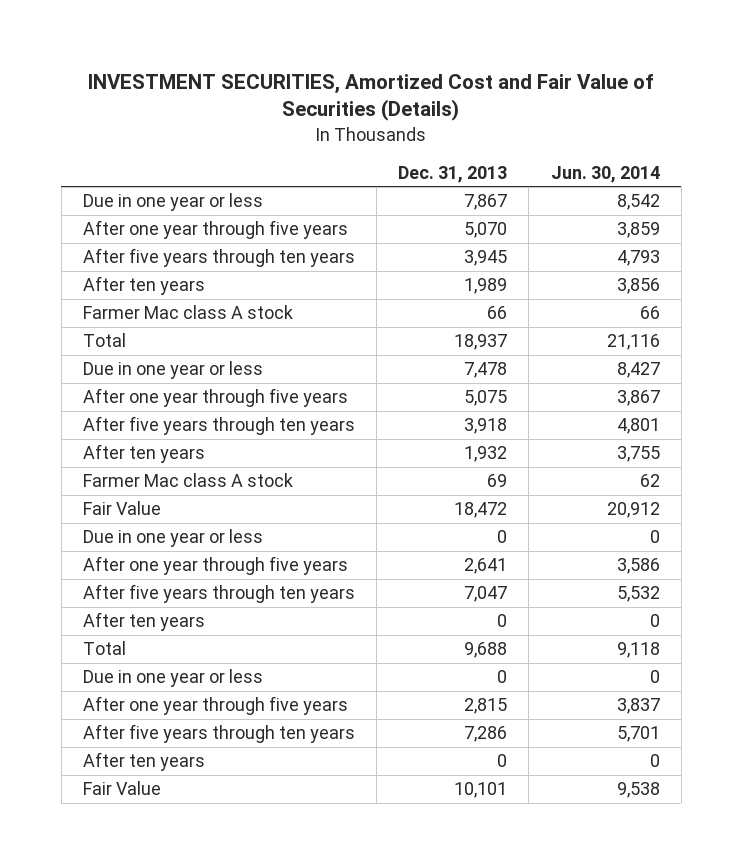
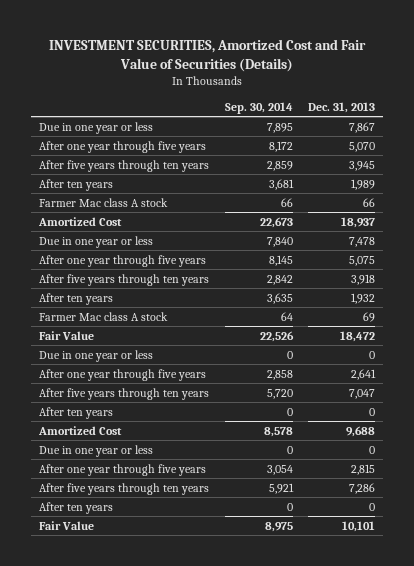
- | Dec. 31, 2013 | Jun. 30, 2014
+ | Sep. 30, 2014 | Dec. 31, 2013
- Total | 18,937 | 21,116
+ Amortized Cost | 22,673 | 18,937
- Total | 9,688 | 9,118
+ Amortized Cost | 8,578 | 9,688

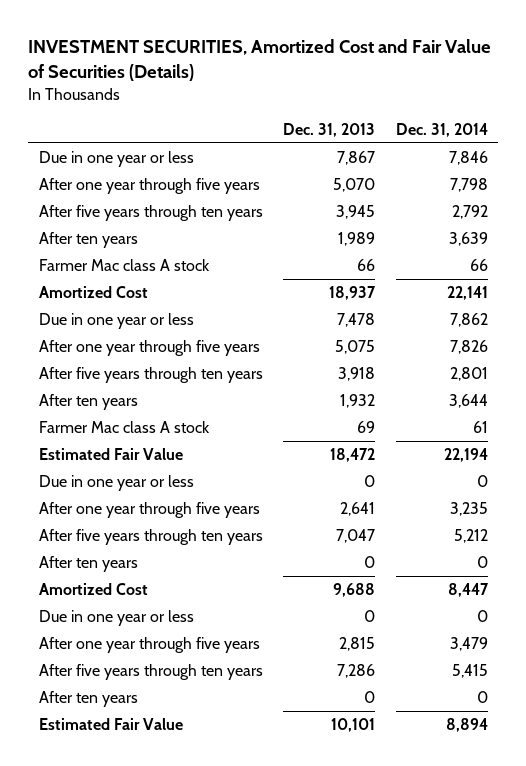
- | Sep. 30, 2014 | Dec. 31, 2013
+ | Dec. 31, 2013 | Dec. 31, 2014
- Fair Value | 22,526 | 18,472
+ Estimated Fair Value | 18,472 | 22,194
- Fair Value | 8,975 | 10,101
+ Estimated Fair Value | 10,101 | 8,894

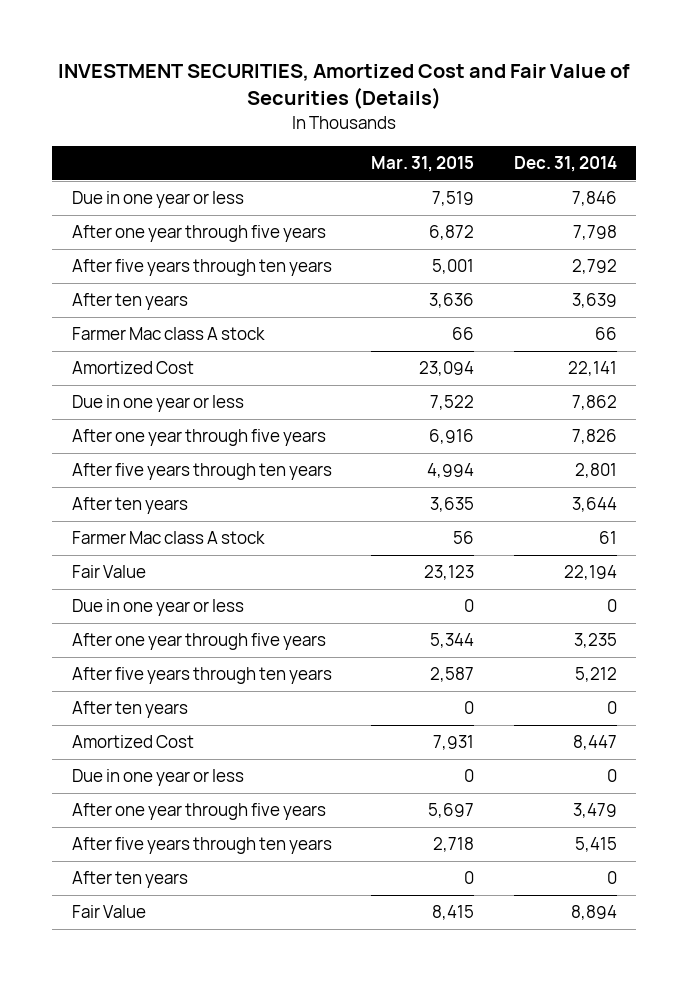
- | Dec. 31, 2013 | Dec. 31, 2014
+ | Mar. 31, 2015 | Dec. 31, 2014
- Estimated Fair Value | 18,472 | 22,194
+ Fair Value | 23,123 | 22,194
- Estimated Fair Value | 10,101 | 8,894
+ Fair Value | 8,415 | 8,894

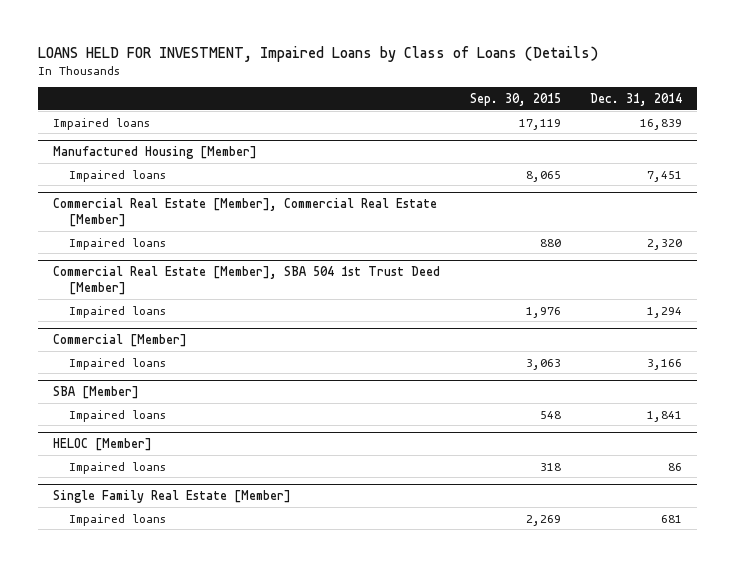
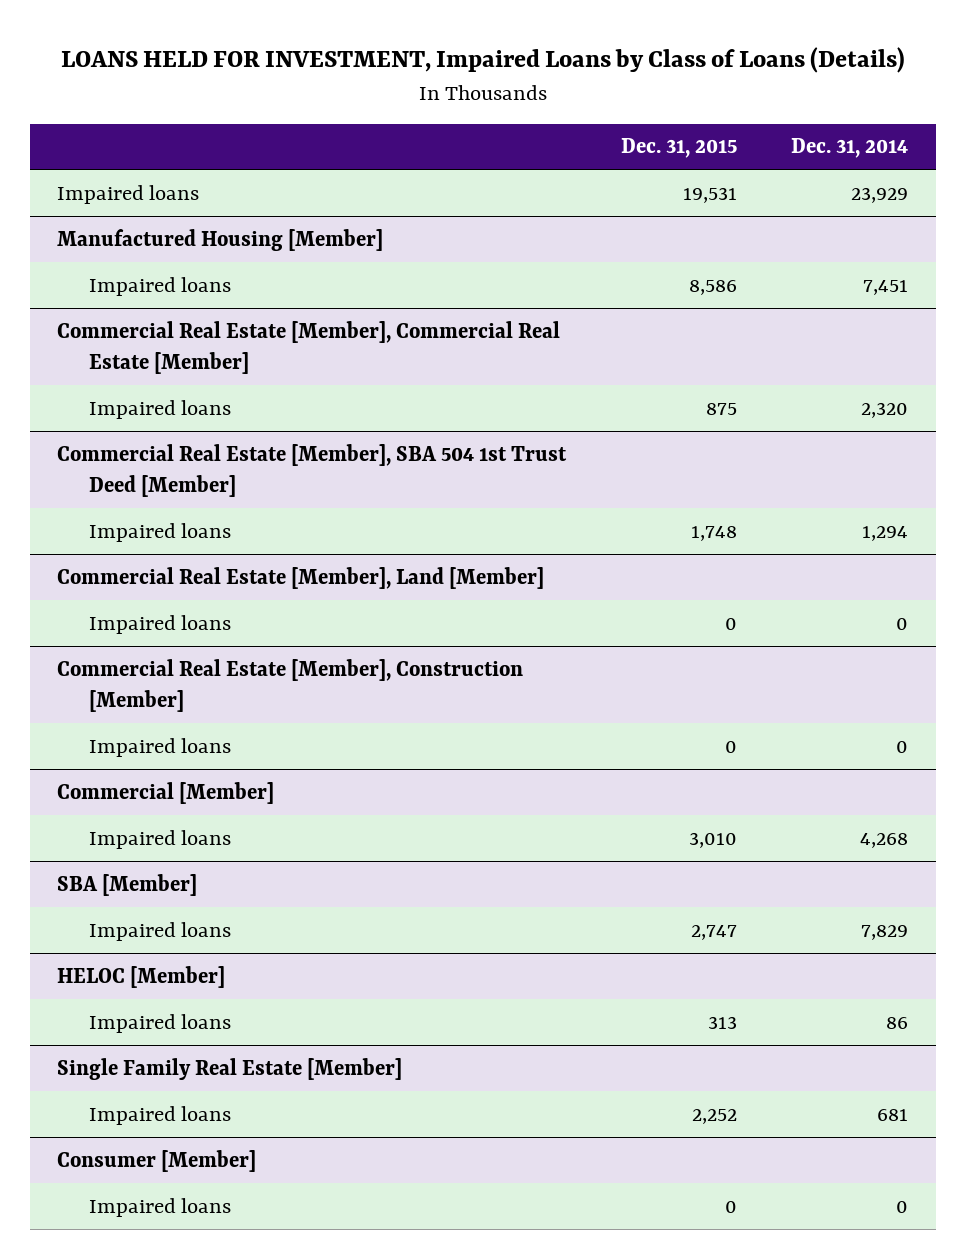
- | Sep. 30, 2015 | Dec. 31, 2014
+ | Dec. 31, 2015 | Dec. 31, 2014
- Impaired loans | 17,119 | 16,839
+ Impaired loans | 19,531 | 23,929
+ Commercial Real Estate [Member], Land [Member]
+ Impaired loans | 0 | 0
+ Commercial Real Estate [Member], Construction [Member]
+ Impaired loans | 0 | 0
@ Commercial [Member]
- Impaired loans | 3,063 | 3,166
+ Impaired loans | 3,010 | 4,268
@ SBA [Member]
- Impaired loans | 548 | 1,841
+ Impaired loans | 2,747 | 7,829
+ Consumer [Member]
+ Impaired loans | 0 | 0

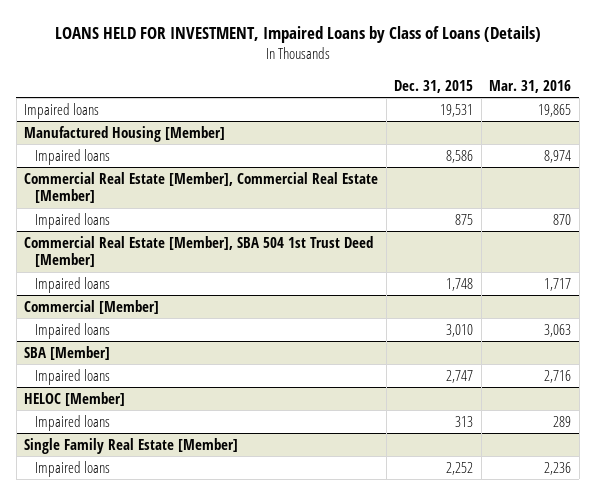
- | Dec. 31, 2015 | Dec. 31, 2014
+ | Dec. 31, 2015 | Mar. 31, 2016
- Commercial Real Estate [Member], Land [Member]
- Impaired loans | 0 | 0
- Commercial Real Estate [Member], Construction [Member]
- Impaired loans | 0 | 0
- Consumer [Member]
- Impaired loans | 0 | 0

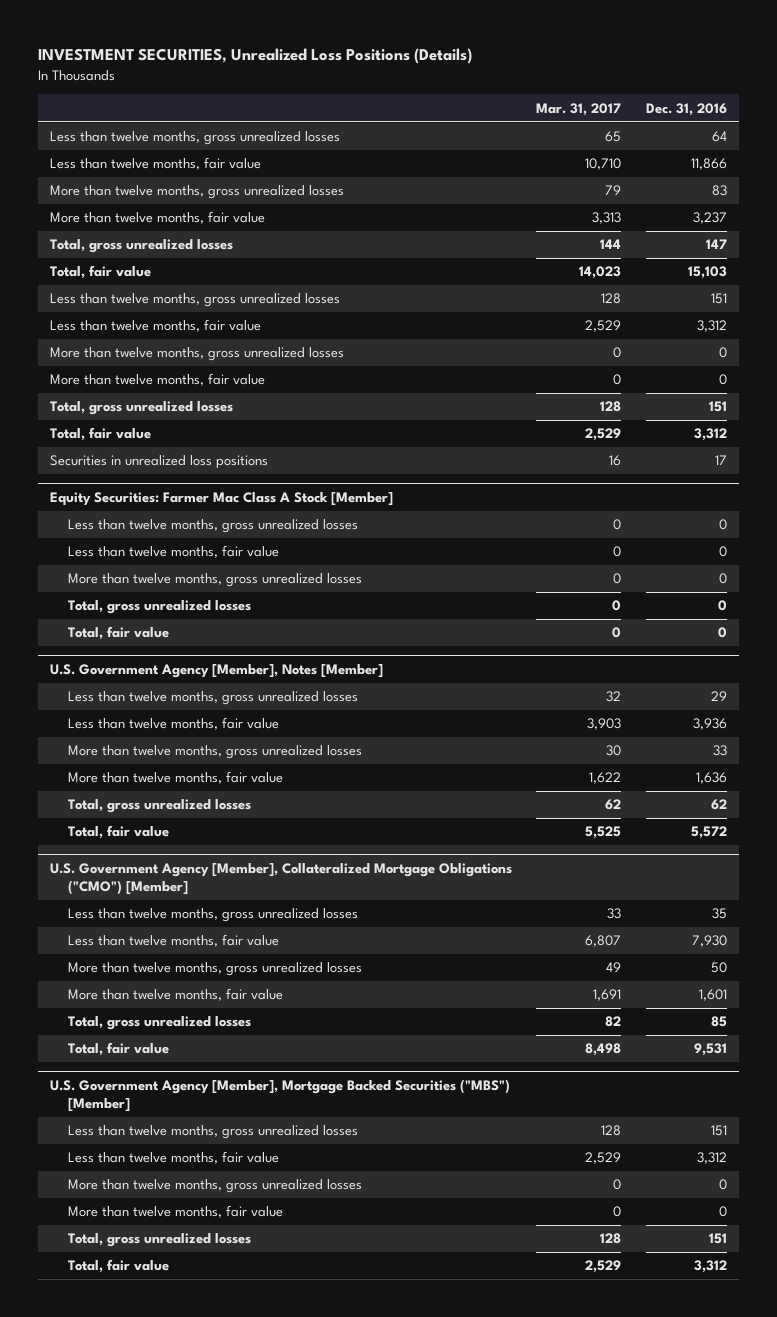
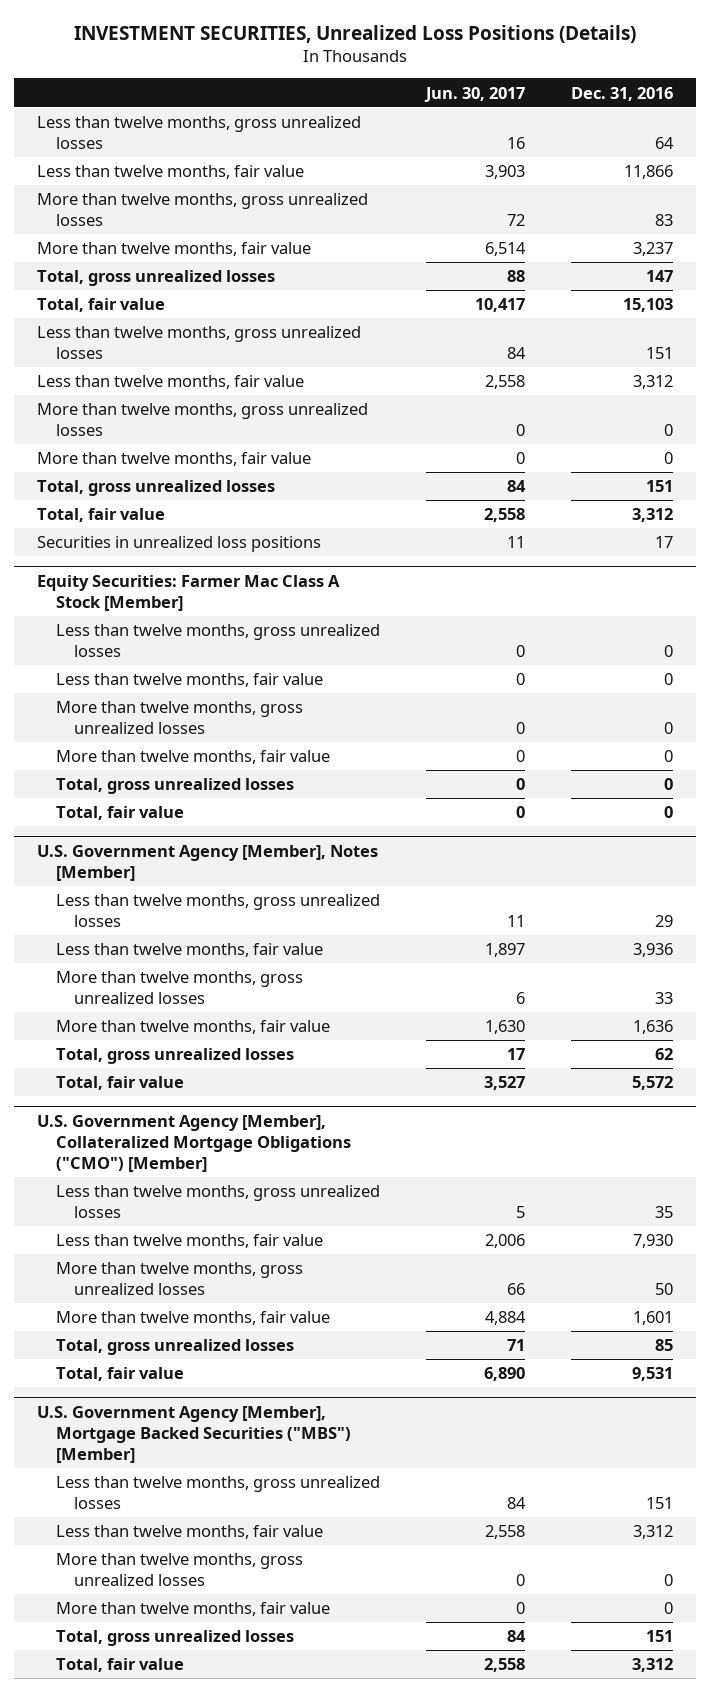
- | Mar. 31, 2017 | Dec. 31, 2016
+ | Jun. 30, 2017 | Dec. 31, 2016
@ Equity Securities: Farmer Mac Class A Stock [Member]
+ More than twelve months, fair value | 0 | 0

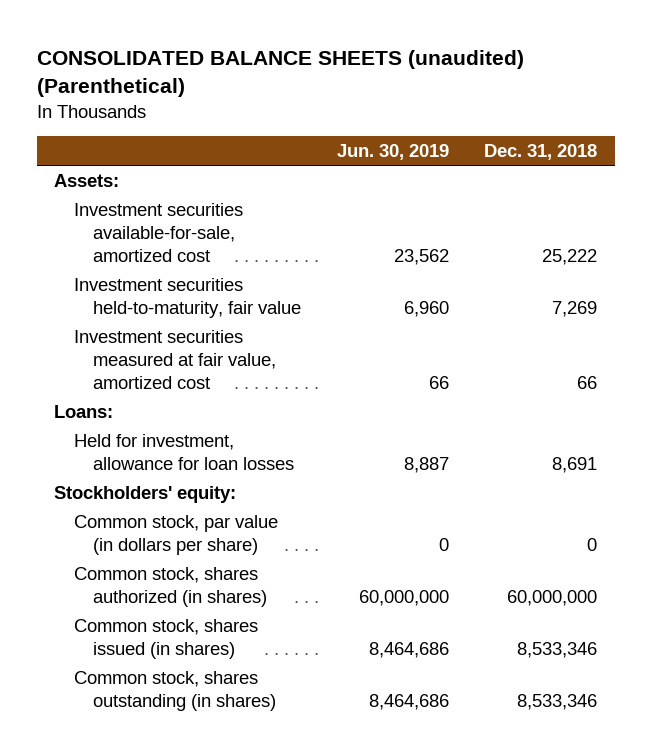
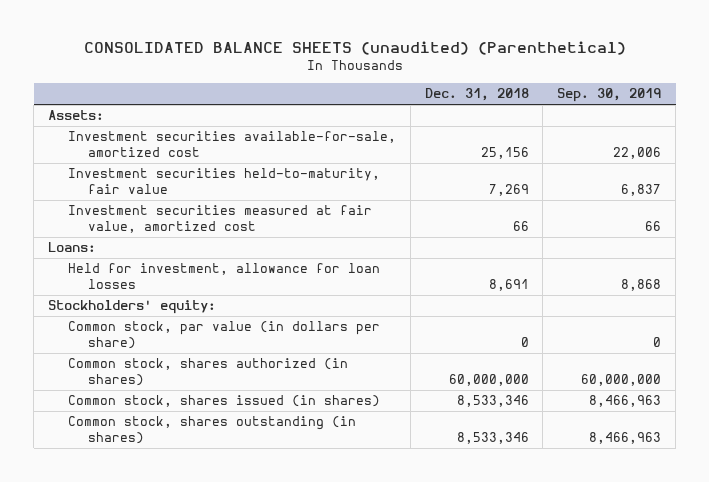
- | Jun. 30, 2019 | Dec. 31, 2018
+ | Dec. 31, 2018 | Sep. 30, 2019
- Investment securities available-for-sale, amortized cost | 23,562 | 25,222
+ Investment securities available-for-sale, amortized cost | 25,156 | 22,006

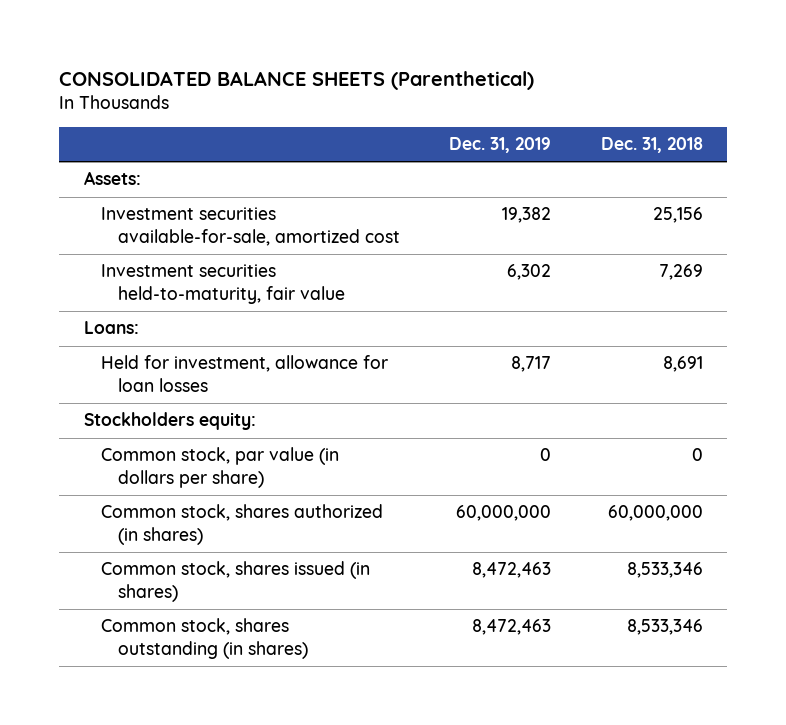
- CONSOLIDATED BALANCE SHEETS (unaudited) (Parenthetical)
+ CONSOLIDATED BALANCE SHEETS (Parenthetical)
- | Dec. 31, 2018 | Sep. 30, 2019
+ | Dec. 31, 2019 | Dec. 31, 2018
- Investment securities measured at fair value, amortized cost | 66 | 66
- Stockholders' equity:
+ Stockholders equity:

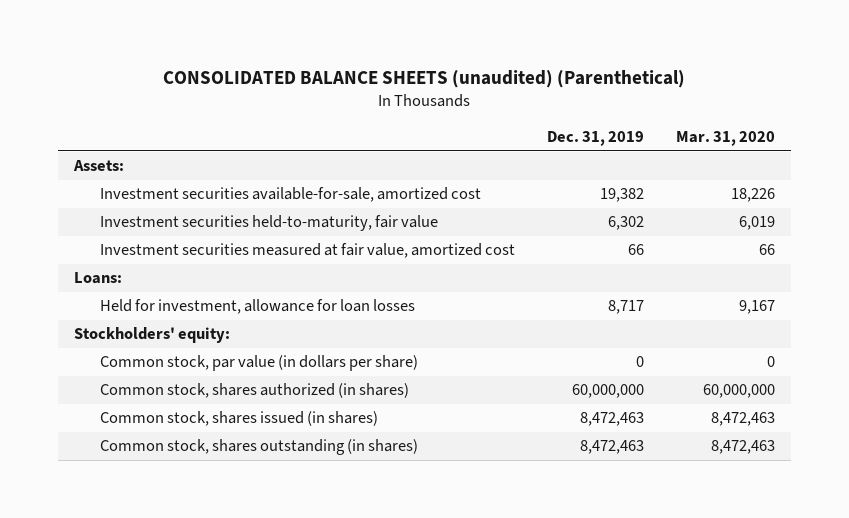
- CONSOLIDATED BALANCE SHEETS (Parenthetical)
+ CONSOLIDATED BALANCE SHEETS (unaudited) (Parenthetical)
- | Dec. 31, 2019 | Dec. 31, 2018
+ | Dec. 31, 2019 | Mar. 31, 2020
+ Investment securities measured at fair value, amortized cost | 66 | 66
- Stockholders equity:
+ Stockholders' equity:

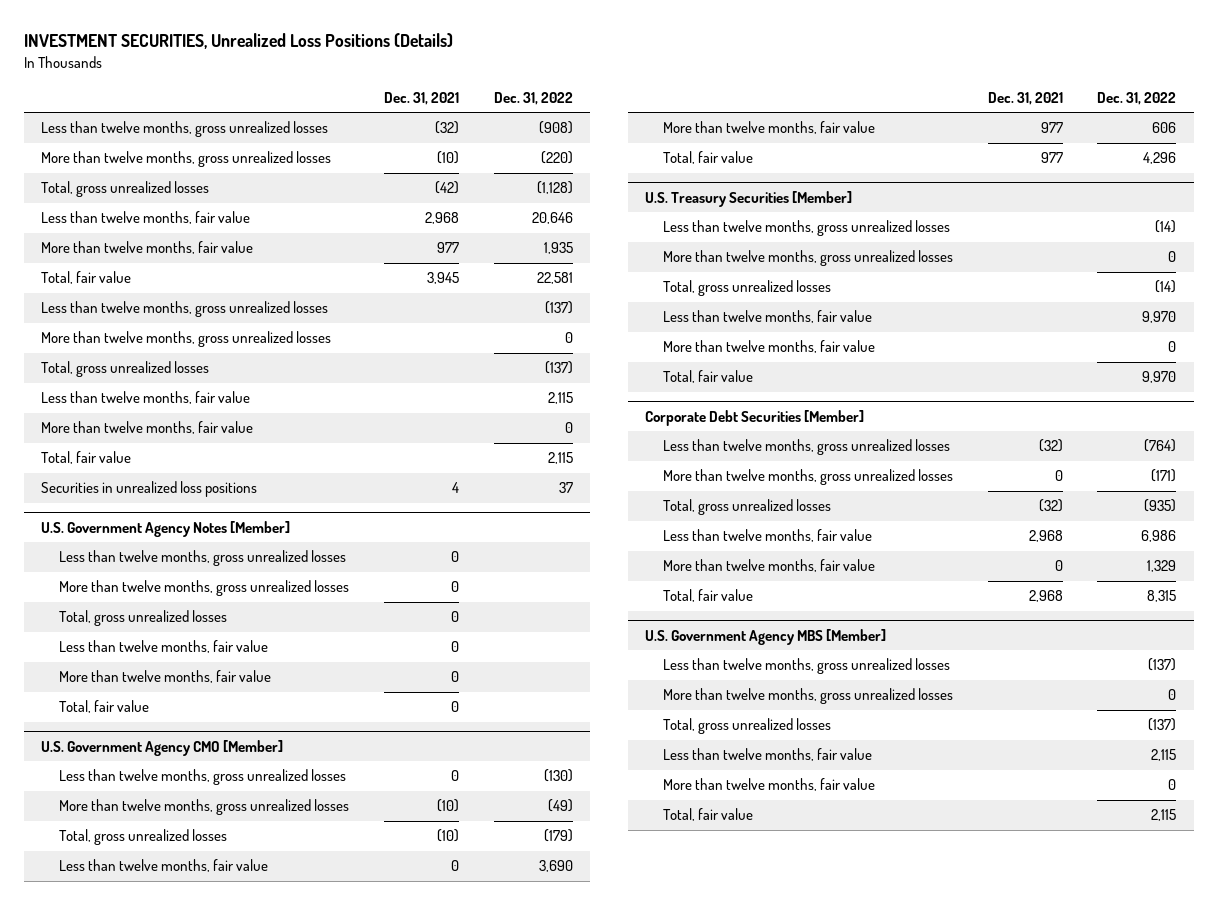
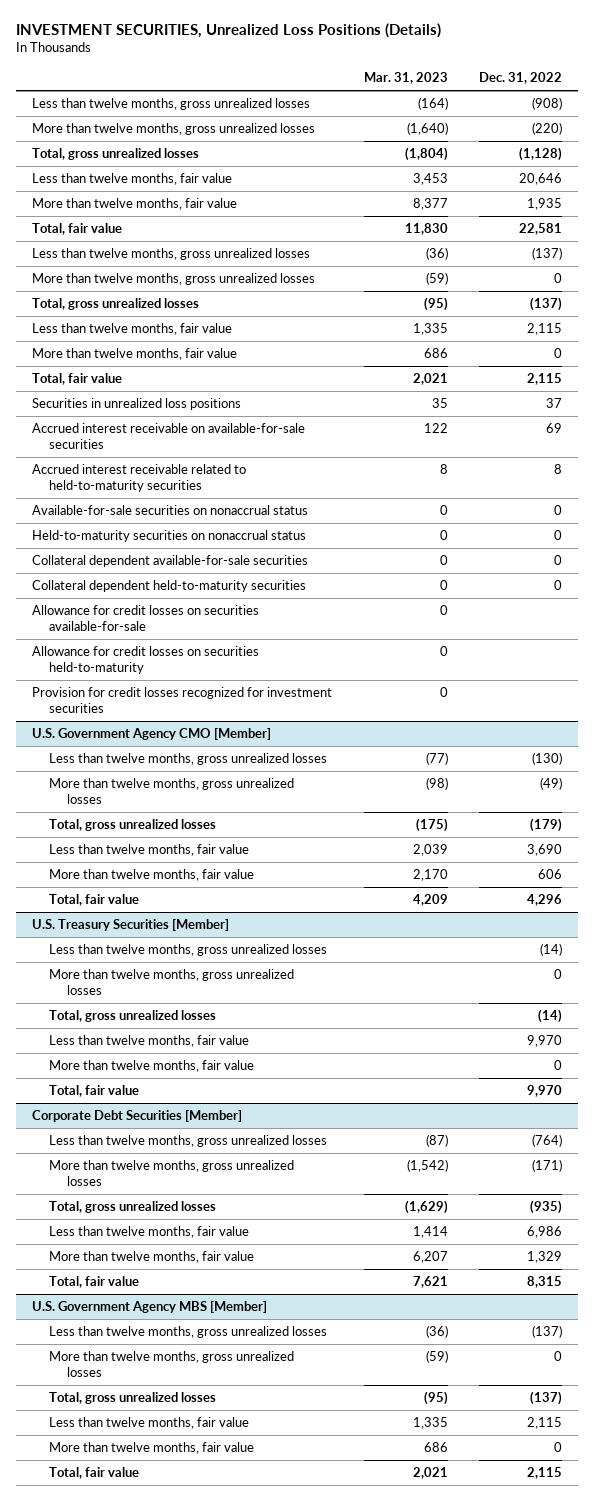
- | Dec. 31, 2021 | Dec. 31, 2022
+ | Mar. 31, 2023 | Dec. 31, 2022
- U.S. Government Agency Notes [Member]
- Less than twelve months, gross unrealized losses | 0 |
- More than twelve months, gross unrealized losses | 0 |
- Total, gross unrealized losses | 0 |
- Less than twelve months, fair value | 0 |
- More than twelve months, fair value | 0 |
- Total, fair value | 0 |
+ Accrued interest receivable on available-for-sale securities | 122 | 69
+ Accrued interest receivable related to held-to-maturity securities | 8 | 8
+ Available-for-sale securities on nonaccrual status | 0 | 0
+ Held-to-maturity securities on nonaccrual status | 0 | 0
+ Collateral dependent available-for-sale securities | 0 | 0
+ Collateral dependent held-to-maturity securities | 0 | 0
+ Allowance for credit losses on securities available-for-sale | 0 |
+ Allowance for credit losses on securities held-to-maturity | 0 |
+ Provision for credit losses recognized for investment securities | 0 |

